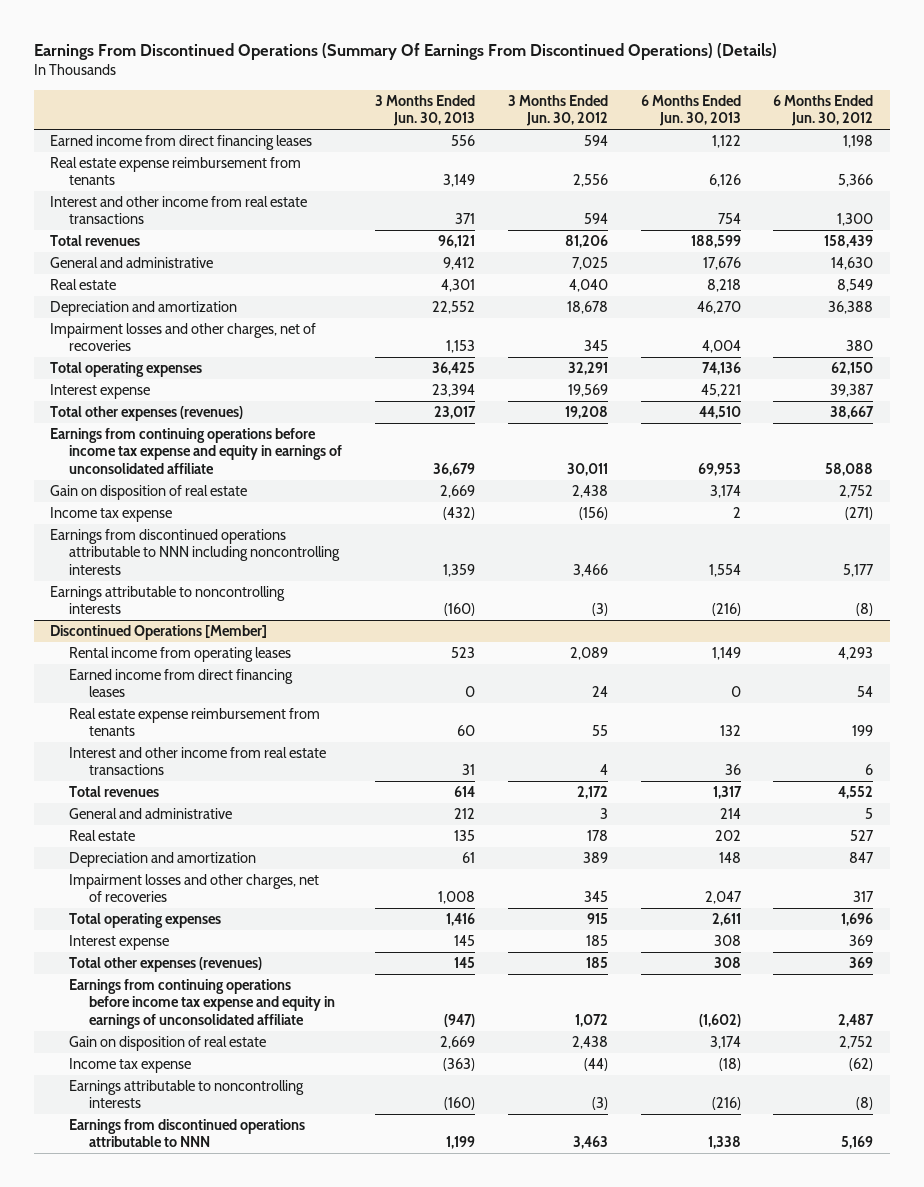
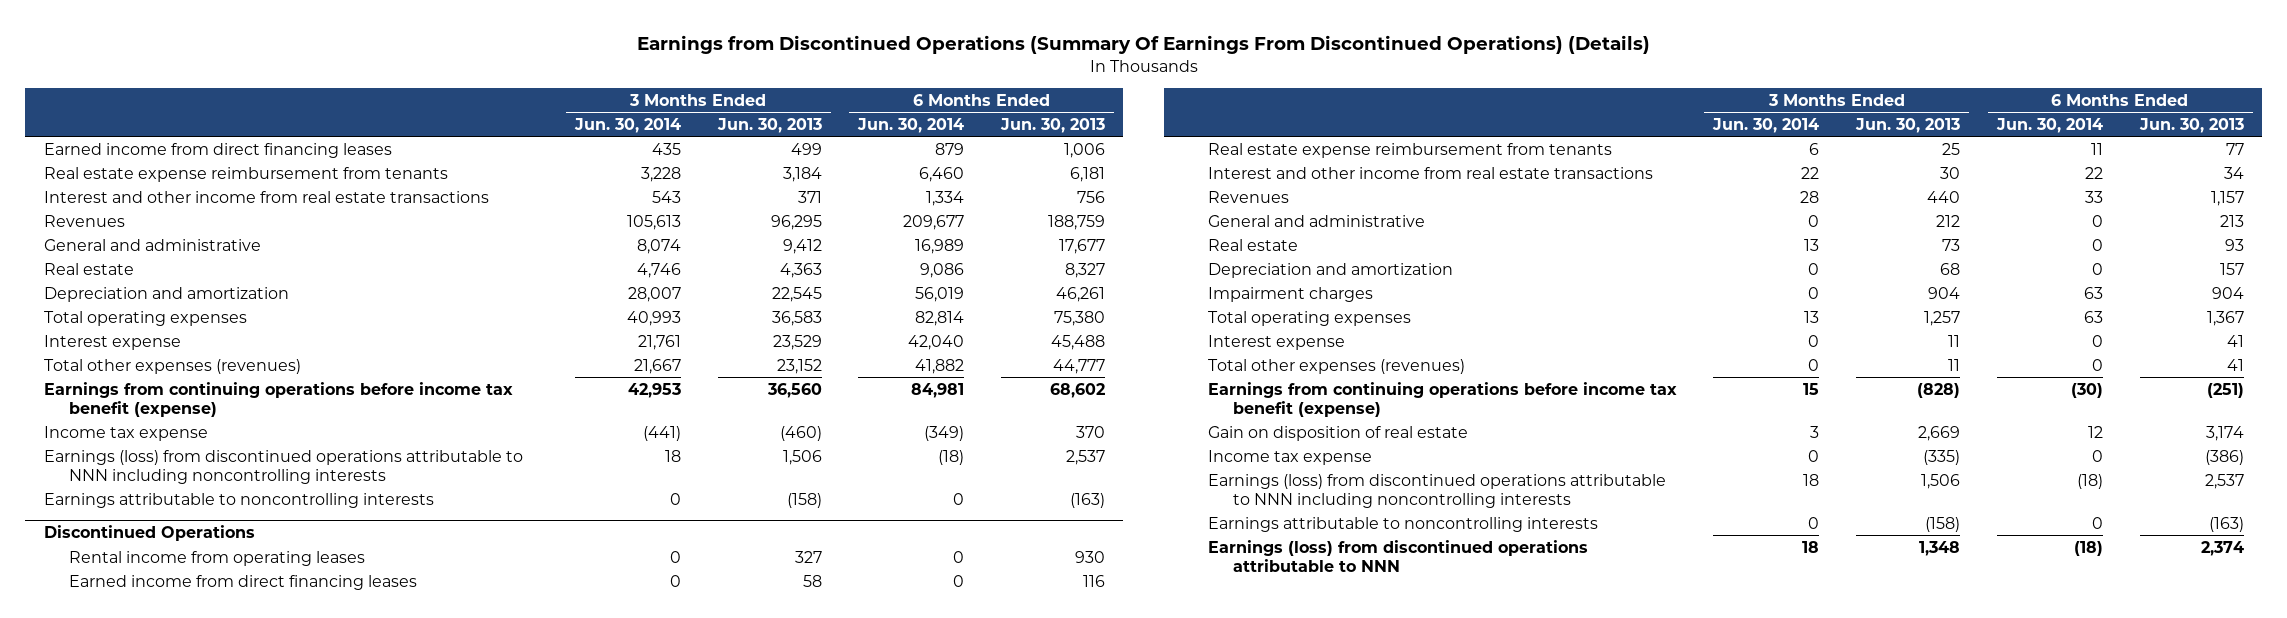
- Earnings From Discontinued Operations (Summary Of Earnings From Discontinued Operations) (Details)
+ Earnings from Discontinued Operations (Summary Of Earnings From Discontinued Operations) (Details)
- | 3 Months Ended Jun. 30, 2013 | 3 Months Ended Jun. 30, 2012 | 6 Months Ended Jun. 30, 2013 | 6 Months Ended Jun. 30, 2012
+ | 3 Months Ended Jun. 30, 2014 | 3 Months Ended Jun. 30, 2013 | 6 Months Ended Jun. 30, 2014 | 6 Months Ended Jun. 30, 2013
- Earned income from direct financing leases | 556 | 594 | 1,122 | 1,198
- Real estate expense reimbursement from tenants | 3,149 | 2,556 | 6,126 | 5,366
- Interest and other income from real estate transactions | 371 | 594 | 754 | 1,300
- Total revenues | 96,121 | 81,206 | 188,599 | 158,439
- General and administrative | 9,412 | 7,025 | 17,676 | 14,630
- Real estate | 4,301 | 4,040 | 8,218 | 8,549
- Depreciation and amortization | 22,552 | 18,678 | 46,270 | 36,388
- Impairment losses and other charges, net of recoveries | 1,153 | 345 | 4,004 | 380
- Total operating expenses | 36,425 | 32,291 | 74,136 | 62,150
- Interest expense | 23,394 | 19,569 | 45,221 | 39,387
- Total other expenses (revenues) | 23,017 | 19,208 | 44,510 | 38,667
- Earnings from continuing operations before income tax expense and equity in earnings of unconsolidated affiliate | 36,679 | 30,011 | 69,953 | 58,088
- Gain on disposition of real estate | 2,669 | 2,438 | 3,174 | 2,752
- Income tax expense | (432) | (156) | 2 | (271)
- Earnings from discontinued operations attributable to NNN including noncontrolling interests | 1,359 | 3,466 | 1,554 | 5,177
- Earnings attributable to noncontrolling interests | (160) | (3) | (216) | (8)
- Discontinued Operations [Member]
- Rental income from operating leases | 523 | 2,089 | 1,149 | 4,293
- Earned income from direct financing leases | 0 | 24 | 0 | 54
- Real estate expense reimbursement from tenants | 60 | 55 | 132 | 199
- Interest and other income from real estate transactions | 31 | 4 | 36 | 6
- Total revenues | 614 | 2,172 | 1,317 | 4,552
- General and administrative | 212 | 3 | 214 | 5
- Real estate | 135 | 178 | 202 | 527
- Depreciation and amortization | 61 | 389 | 148 | 847
- Impairment losses and other charges, net of recoveries | 1,008 | 345 | 2,047 | 317
- Total operating expenses | 1,416 | 915 | 2,611 | 1,696
- Interest expense | 145 | 185 | 308 | 369
- Total other expenses (revenues) | 145 | 185 | 308 | 369
- Earnings from continuing operations before income tax expense and equity in earnings of unconsolidated affiliate | (947) | 1,072 | (1,602) | 2,487
+ Earned income from direct financing leases | 435 | 499 | 879 | 1,006
+ Real estate expense reimbursement from tenants | 3,228 | 3,184 | 6,460 | 6,181
+ Interest and other income from real estate transactions | 543 | 371 | 1,334 | 756
+ Revenues | 105,613 | 96,295 | 209,677 | 188,759
+ General and administrative | 8,074 | 9,412 | 16,989 | 17,677
+ Real estate | 4,746 | 4,363 | 9,086 | 8,327
+ Depreciation and amortization | 28,007 | 22,545 | 56,019 | 46,261
+ Total operating expenses | 40,993 | 36,583 | 82,814 | 75,380
+ Interest expense | 21,761 | 23,529 | 42,040 | 45,488
+ Total other expenses (revenues) | 21,667 | 23,152 | 41,882 | 44,777
+ Earnings from continuing operations before income tax benefit (expense) | 42,953 | 36,560 | 84,981 | 68,602
+ Income tax expense | (441) | (460) | (349) | 370
+ Earnings (loss) from discontinued operations attributable to NNN including noncontrolling interests | 18 | 1,506 | (18) | 2,537
+ Earnings attributable to noncontrolling interests | 0 | (158) | 0 | (163)
+ Discontinued Operations
+ Rental income from operating leases | 0 | 327 | 0 | 930
+ Earned income from direct financing leases | 0 | 58 | 0 | 116
+ Real estate expense reimbursement from tenants | 6 | 25 | 11 | 77
+ Interest and other income from real estate transactions | 22 | 30 | 22 | 34
+ Revenues | 28 | 440 | 33 | 1,157
+ General and administrative | 0 | 212 | 0 | 213
+ Real estate | 13 | 73 | 0 | 93
+ Depreciation and amortization | 0 | 68 | 0 | 157
+ Impairment charges | 0 | 904 | 63 | 904
+ Total operating expenses | 13 | 1,257 | 63 | 1,367
+ Interest expense | 0 | 11 | 0 | 41
+ Total other expenses (revenues) | 0 | 11 | 0 | 41
+ Earnings from continuing operations before income tax benefit (expense) | 15 | (828) | (30) | (251)
- Income tax expense | (363) | (44) | (18) | (62)
- Earnings attributable to noncontrolling interests | (160) | (3) | (216) | (8)
- Earnings from discontinued operations attributable to NNN | 1,199 | 3,463 | 1,338 | 5,169
+ Income tax expense | 0 | (335) | 0 | (386)
+ Earnings (loss) from discontinued operations attributable to NNN including noncontrolling interests | 18 | 1,506 | (18) | 2,537
+ Earnings attributable to noncontrolling interests | 0 | (158) | 0 | (163)
+ Earnings (loss) from discontinued operations attributable to NNN | 18 | 1,348 | (18) | 2,374

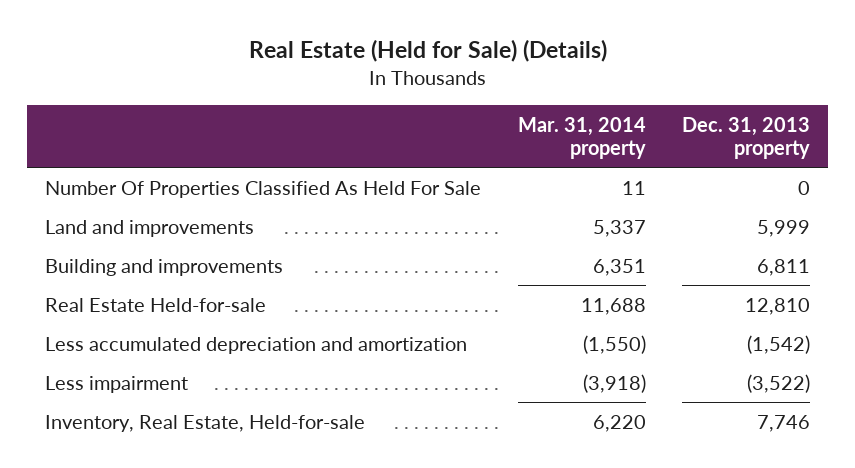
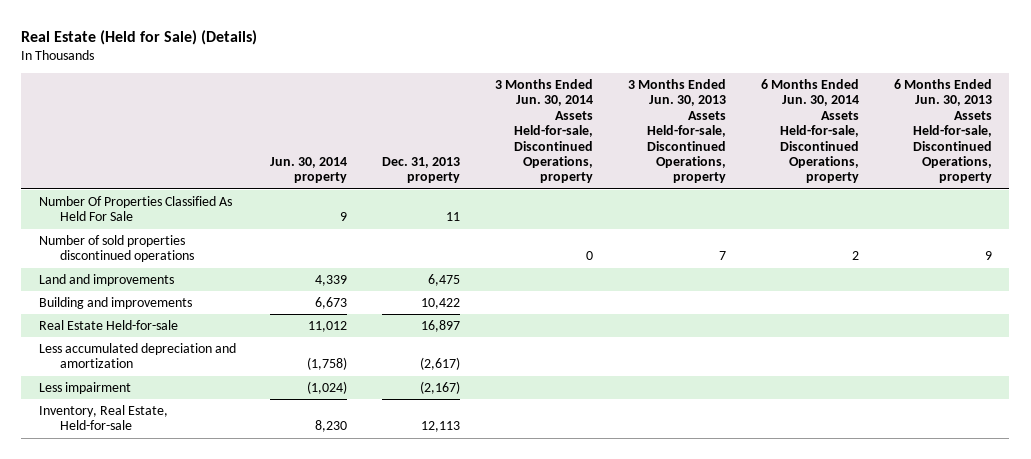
- | Mar. 31, 2014 property | Dec. 31, 2013 property
+ | Jun. 30, 2014 property | Dec. 31, 2013 property | 3 Months Ended Jun. 30, 2014 Assets Held-for-sale, Discontinued Operations, property | 3 Months Ended Jun. 30, 2013 Assets Held-for-sale, Discontinued Operations, property | 6 Months Ended Jun. 30, 2014 Assets Held-for-sale, Discontinued Operations, property | 6 Months Ended Jun. 30, 2013 Assets Held-for-sale, Discontinued Operations, property
- Number Of Properties Classified As Held For Sale | 11 | 0
- Land and improvements | 5,337 | 5,999
- Building and improvements | 6,351 | 6,811
- Real Estate Held-for-sale | 11,688 | 12,810
- Less accumulated depreciation and amortization | (1,550) | (1,542)
- Less impairment | (3,918) | (3,522)
- Inventory, Real Estate, Held-for-sale | 6,220 | 7,746
+ Number Of Properties Classified As Held For Sale | 9 | 11 | | | |
+ Number of sold properties discontinued operations | | | 0 | 7 | 2 | 9
+ Land and improvements | 4,339 | 6,475 | | | |
+ Building and improvements | 6,673 | 10,422 | | | |
+ Real Estate Held-for-sale | 11,012 | 16,897 | | | |
+ Less accumulated depreciation and amortization | (1,758) | (2,617) | | | |
+ Less impairment | (1,024) | (2,167) | | | |
+ Inventory, Real Estate, Held-for-sale | 8,230 | 12,113 | | | |

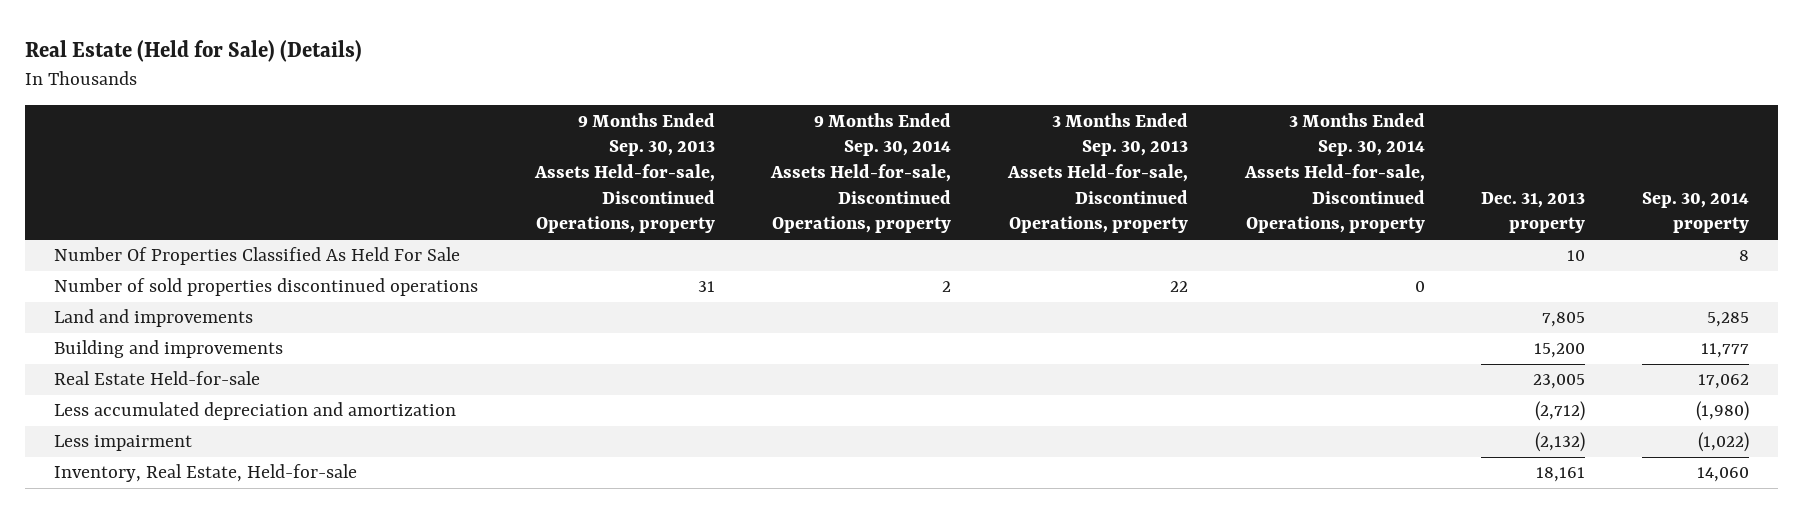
- | Jun. 30, 2014 property | Dec. 31, 2013 property | 3 Months Ended Jun. 30, 2014 Assets Held-for-sale, Discontinued Operations, property | 3 Months Ended Jun. 30, 2013 Assets Held-for-sale, Discontinued Operations, property | 6 Months Ended Jun. 30, 2014 Assets Held-for-sale, Discontinued Operations, property | 6 Months Ended Jun. 30, 2013 Assets Held-for-sale, Discontinued Operations, property
+ | 9 Months Ended Sep. 30, 2013 Assets Held-for-sale, Discontinued Operations, property | 9 Months Ended Sep. 30, 2014 Assets Held-for-sale, Discontinued Operations, property | 3 Months Ended Sep. 30, 2013 Assets Held-for-sale, Discontinued Operations, property | 3 Months Ended Sep. 30, 2014 Assets Held-for-sale, Discontinued Operations, property | Dec. 31, 2013 property | Sep. 30, 2014 property
- Number Of Properties Classified As Held For Sale | 9 | 11 | | | |
+ Number Of Properties Classified As Held For Sale | | | | | 10 | 8
- Land and improvements | 4,339 | 6,475 | | | |
- Building and improvements | 6,673 | 10,422 | | | |
- Real Estate Held-for-sale | 11,012 | 16,897 | | | |
- Less accumulated depreciation and amortization | (1,758) | (2,617) | | | |
- Less impairment | (1,024) | (2,167) | | | |
- Inventory, Real Estate, Held-for-sale | 8,230 | 12,113 | | | |
+ Land and improvements | | | | | 7,805 | 5,285
+ Building and improvements | | | | | 15,200 | 11,777
+ Real Estate Held-for-sale | | | | | 23,005 | 17,062
+ Less accumulated depreciation and amortization | | | | | (2,712) | (1,980)
+ Less impairment | | | | | (2,132) | (1,022)
+ Inventory, Real Estate, Held-for-sale | | | | | 18,161 | 14,060

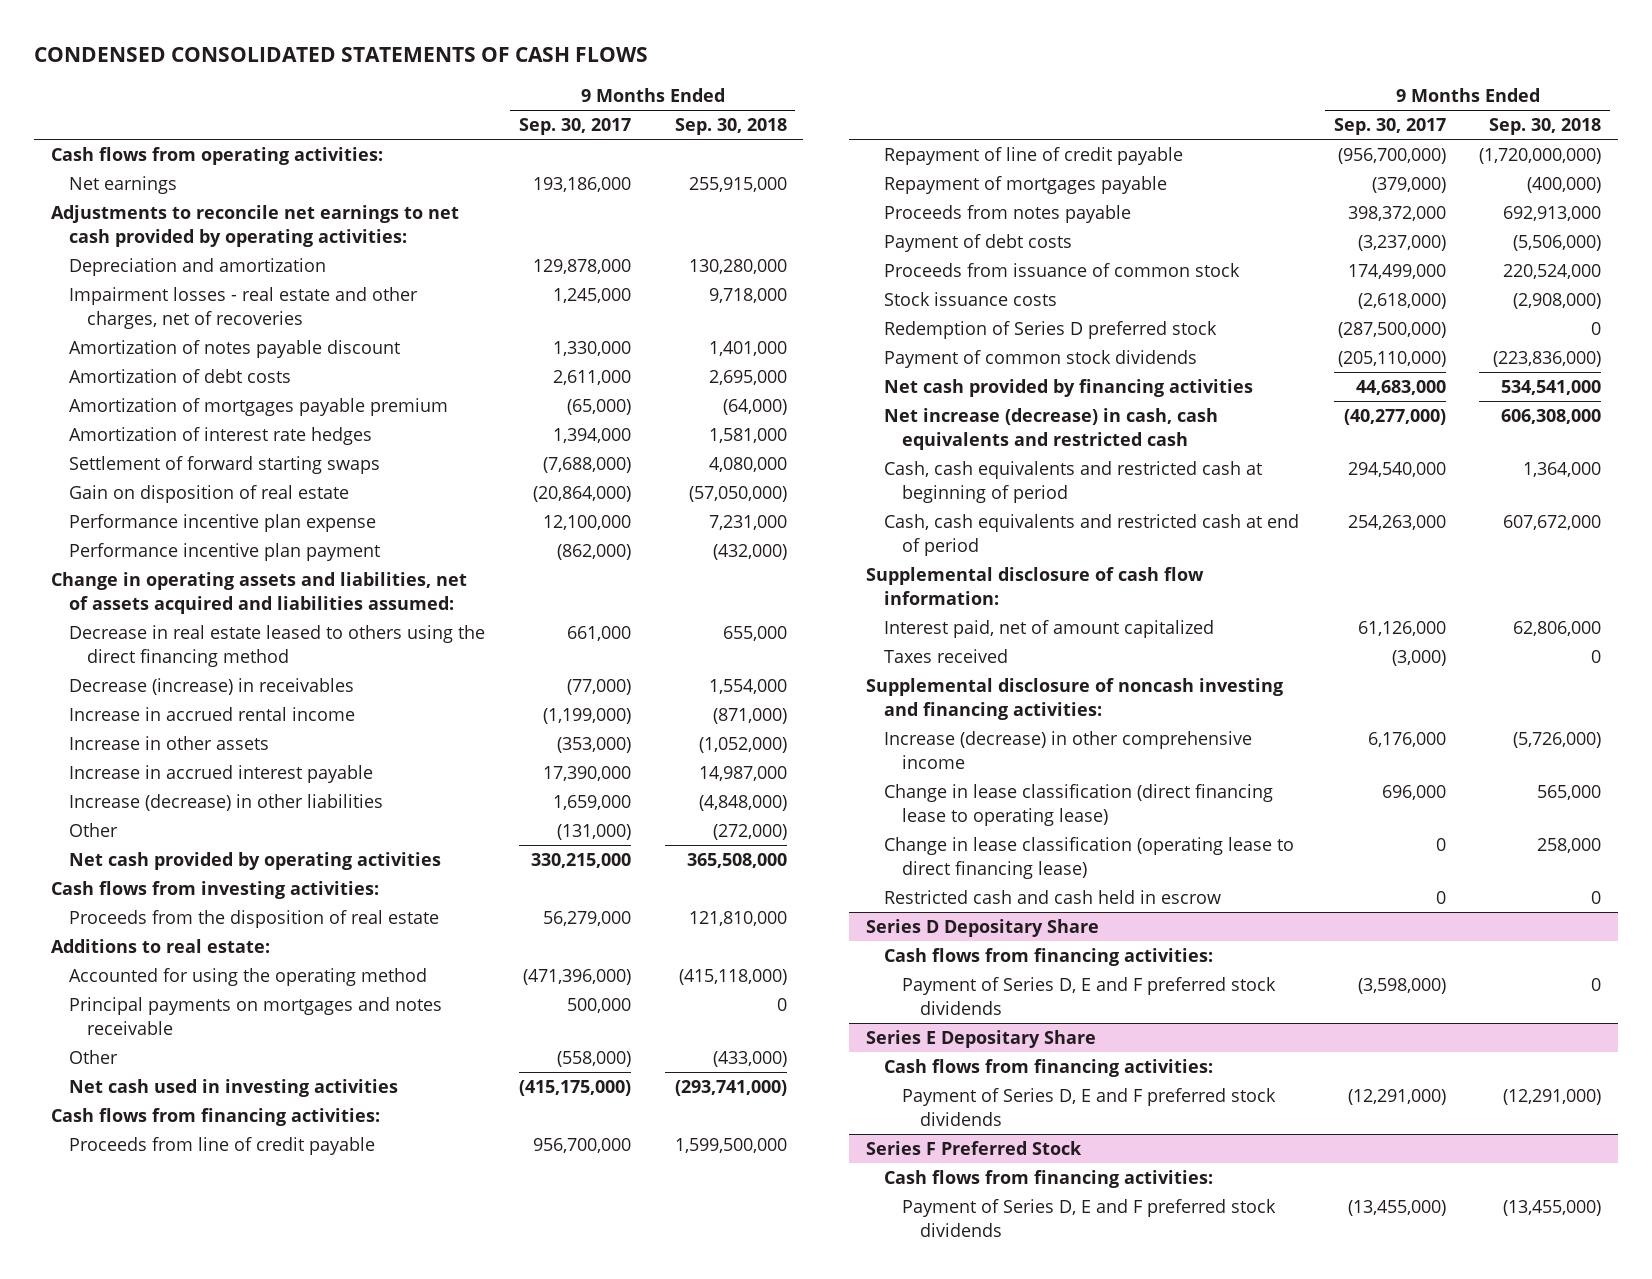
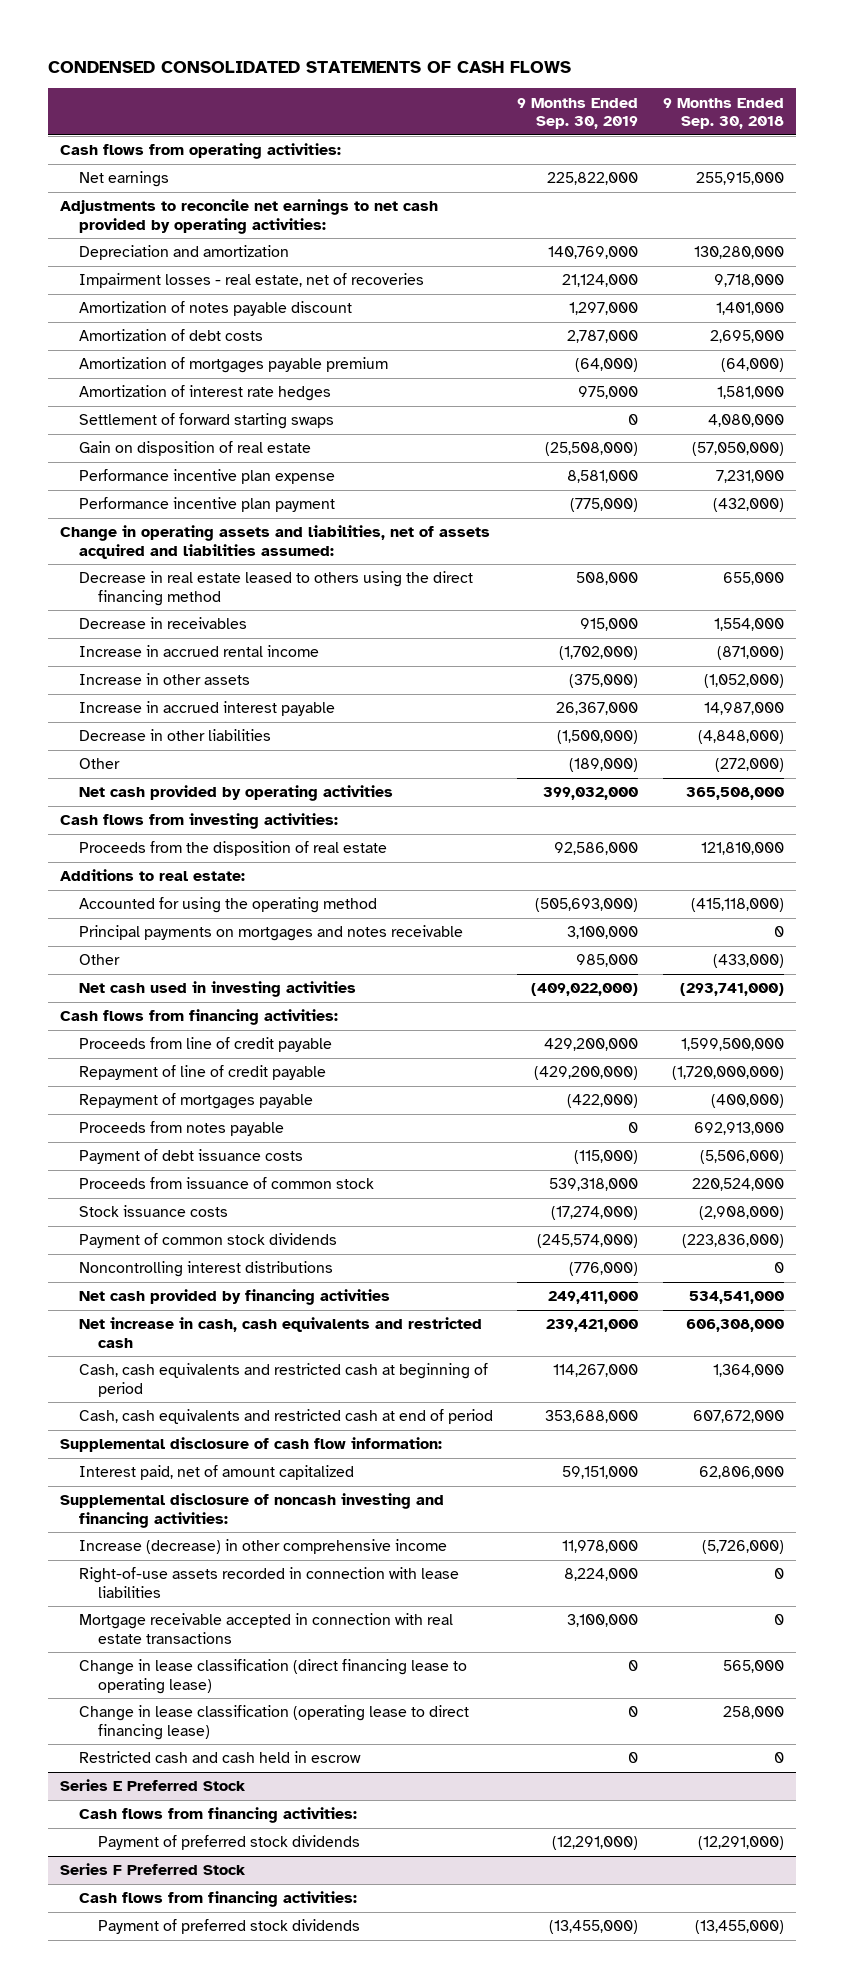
- | 9 Months Ended Sep. 30, 2017 | 9 Months Ended Sep. 30, 2018
+ | 9 Months Ended Sep. 30, 2019 | 9 Months Ended Sep. 30, 2018
- Impairment losses - real estate and other charges, net of recoveries | 1,245,000 | 9,718,000
+ Impairment losses - real estate, net of recoveries | 21,124,000 | 9,718,000
- Decrease (increase) in receivables | (77,000) | 1,554,000
+ Decrease in receivables | 915,000 | 1,554,000
- Increase (decrease) in other liabilities | 1,659,000 | (4,848,000)
+ Decrease in other liabilities | (1,500,000) | (4,848,000)
- Payment of debt costs | (3,237,000) | (5,506,000)
+ Payment of debt issuance costs | (115,000) | (5,506,000)
- Redemption of Series D preferred stock | (287,500,000) | 0
+ Noncontrolling interest distributions | (776,000) | 0
- Net increase (decrease) in cash, cash equivalents and restricted cash | (40,277,000) | 606,308,000
+ Net increase in cash, cash equivalents and restricted cash | 239,421,000 | 606,308,000
- Taxes received | (3,000) | 0
+ Right-of-use assets recorded in connection with lease liabilities | 8,224,000 | 0
+ Mortgage receivable accepted in connection with real estate transactions | 3,100,000 | 0
- Series D Depositary Share
- Cash flows from financing activities:
- Payment of Series D, E and F preferred stock dividends | (3,598,000) | 0
- Series E Depositary Share
+ Series E Preferred Stock
- Payment of Series D, E and F preferred stock dividends | (12,291,000) | (12,291,000)
+ Payment of preferred stock dividends | (12,291,000) | (12,291,000)
@ Series F Preferred Stock
- Payment of Series D, E and F preferred stock dividends | (13,455,000) | (13,455,000)
+ Payment of preferred stock dividends | (13,455,000) | (13,455,000)

